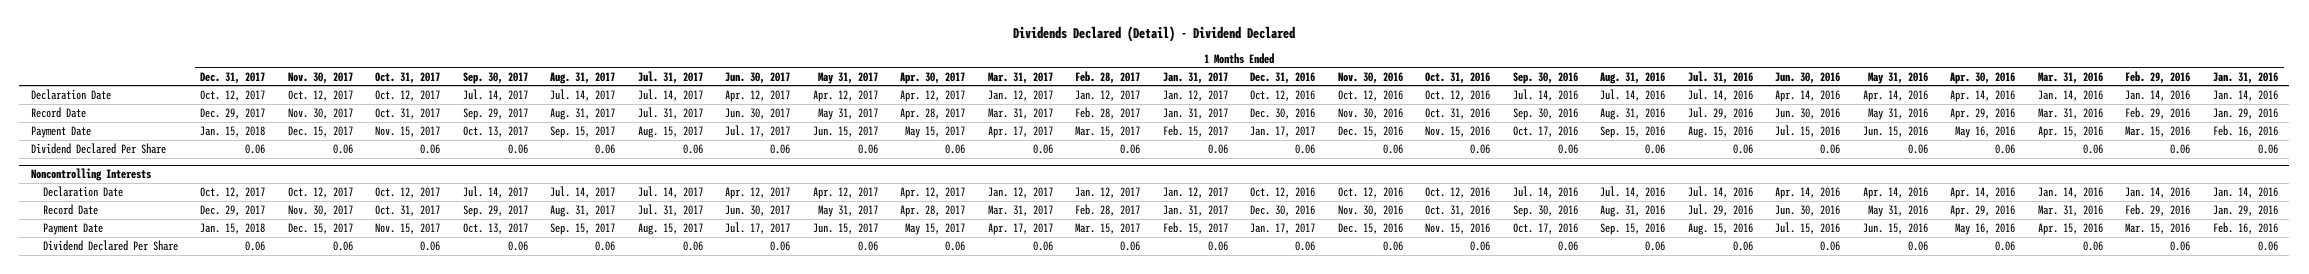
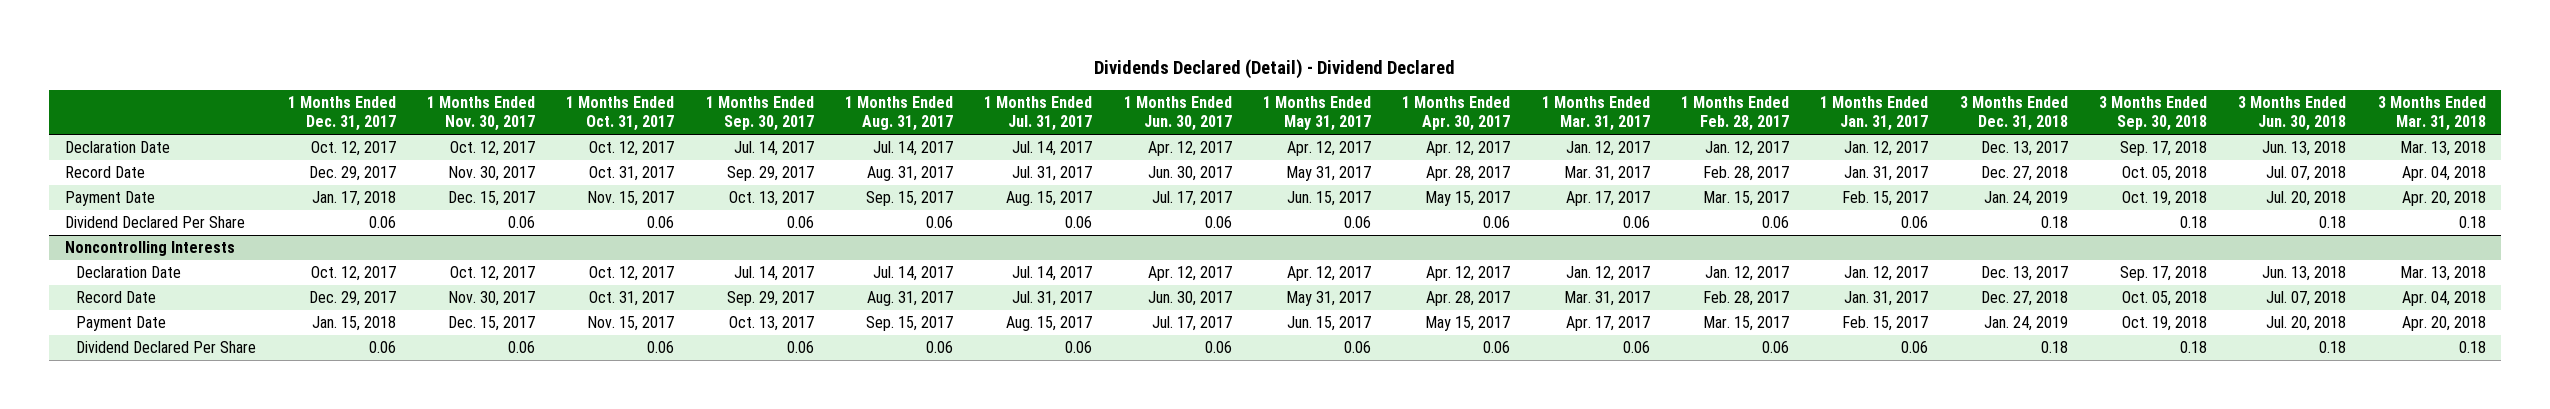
- | 1 Months Ended Dec. 31, 2017 | 1 Months Ended Nov. 30, 2017 | 1 Months Ended Oct. 31, 2017 | 1 Months Ended Sep. 30, 2017 | 1 Months Ended Aug. 31, 2017 | 1 Months Ended Jul. 31, 2017 | 1 Months Ended Jun. 30, 2017 | 1 Months Ended May 31, 2017 | 1 Months Ended Apr. 30, 2017 | 1 Months Ended Mar. 31, 2017 | 1 Months Ended Feb. 28, 2017 | 1 Months Ended Jan. 31, 2017 | 1 Months Ended Dec. 31, 2016 | 1 Months Ended Nov. 30, 2016 | 1 Months Ended Oct. 31, 2016 | 1 Months Ended Sep. 30, 2016 | 1 Months Ended Aug. 31, 2016 | 1 Months Ended Jul. 31, 2016 | 1 Months Ended Jun. 30, 2016 | 1 Months Ended May 31, 2016 | 1 Months Ended Apr. 30, 2016 | 1 Months Ended Mar. 31, 2016 | 1 Months Ended Feb. 29, 2016 | 1 Months Ended Jan. 31, 2016
+ | 1 Months Ended Dec. 31, 2017 | 1 Months Ended Nov. 30, 2017 | 1 Months Ended Oct. 31, 2017 | 1 Months Ended Sep. 30, 2017 | 1 Months Ended Aug. 31, 2017 | 1 Months Ended Jul. 31, 2017 | 1 Months Ended Jun. 30, 2017 | 1 Months Ended May 31, 2017 | 1 Months Ended Apr. 30, 2017 | 1 Months Ended Mar. 31, 2017 | 1 Months Ended Feb. 28, 2017 | 1 Months Ended Jan. 31, 2017 | 3 Months Ended Dec. 31, 2018 | 3 Months Ended Sep. 30, 2018 | 3 Months Ended Jun. 30, 2018 | 3 Months Ended Mar. 31, 2018
- Payment Date | Jan. 15, 2018 | Dec. 15, 2017 | Nov. 15, 2017 | Oct. 13, 2017 | Sep. 15, 2017 | Aug. 15, 2017 | Jul. 17, 2017 | Jun. 15, 2017 | May 15, 2017 | Apr. 17, 2017 | Mar. 15, 2017 | Feb. 15, 2017 | Jan. 17, 2017 | Dec. 15, 2016 | Nov. 15, 2016 | Oct. 17, 2016 | Sep. 15, 2016 | Aug. 15, 2016 | Jul. 15, 2016 | Jun. 15, 2016 | May 16, 2016 | Apr. 15, 2016 | Mar. 15, 2016 | Feb. 16, 2016
+ Payment Date | Jan. 17, 2018 | Dec. 15, 2017 | Nov. 15, 2017 | Oct. 13, 2017 | Sep. 15, 2017 | Aug. 15, 2017 | Jul. 17, 2017 | Jun. 15, 2017 | May 15, 2017 | Apr. 17, 2017 | Mar. 15, 2017 | Feb. 15, 2017 | Jan. 24, 2019 | Oct. 19, 2018 | Jul. 20, 2018 | Apr. 20, 2018

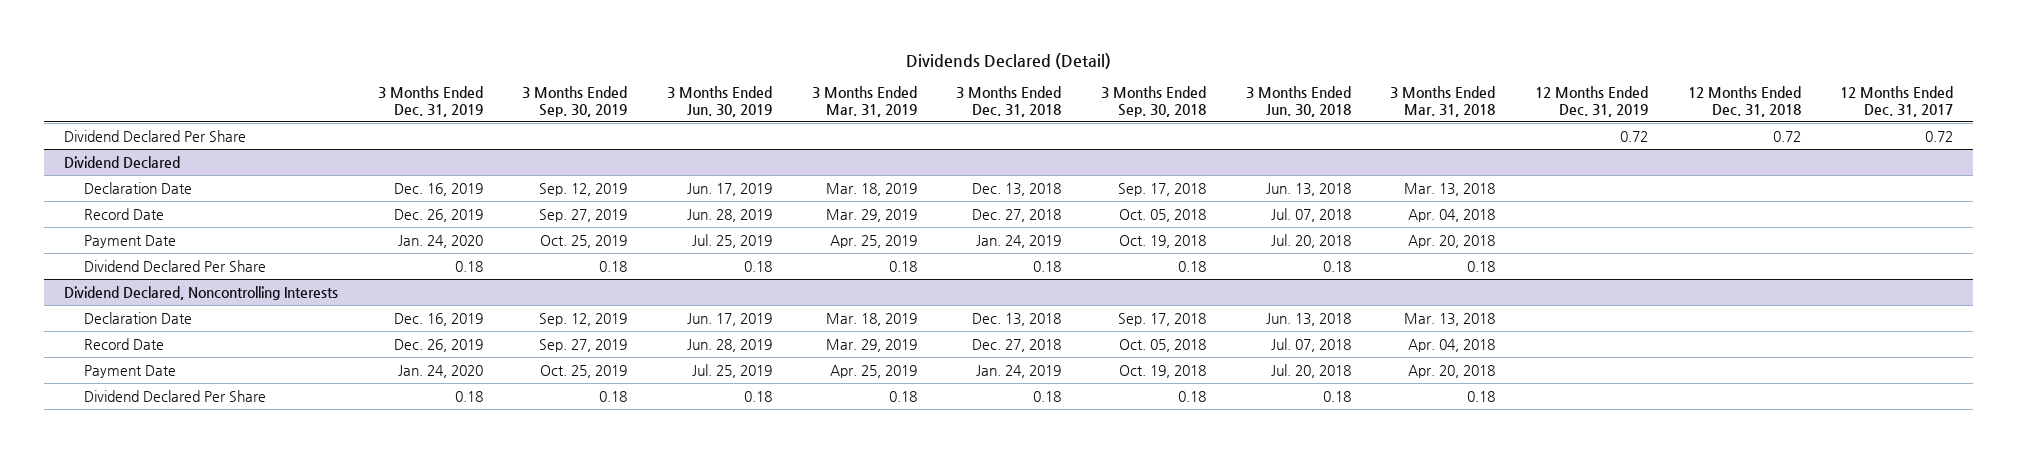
- Dividends Declared (Detail) - Dividend Declared
+ Dividends Declared (Detail)
- | 1 Months Ended Dec. 31, 2017 | 1 Months Ended Nov. 30, 2017 | 1 Months Ended Oct. 31, 2017 | 1 Months Ended Sep. 30, 2017 | 1 Months Ended Aug. 31, 2017 | 1 Months Ended Jul. 31, 2017 | 1 Months Ended Jun. 30, 2017 | 1 Months Ended May 31, 2017 | 1 Months Ended Apr. 30, 2017 | 1 Months Ended Mar. 31, 2017 | 1 Months Ended Feb. 28, 2017 | 1 Months Ended Jan. 31, 2017 | 3 Months Ended Dec. 31, 2018 | 3 Months Ended Sep. 30, 2018 | 3 Months Ended Jun. 30, 2018 | 3 Months Ended Mar. 31, 2018
+ | 3 Months Ended Dec. 31, 2019 | 3 Months Ended Sep. 30, 2019 | 3 Months Ended Jun. 30, 2019 | 3 Months Ended Mar. 31, 2019 | 3 Months Ended Dec. 31, 2018 | 3 Months Ended Sep. 30, 2018 | 3 Months Ended Jun. 30, 2018 | 3 Months Ended Mar. 31, 2018 | 12 Months Ended Dec. 31, 2019 | 12 Months Ended Dec. 31, 2018 | 12 Months Ended Dec. 31, 2017
- Declaration Date | Oct. 12, 2017 | Oct. 12, 2017 | Oct. 12, 2017 | Jul. 14, 2017 | Jul. 14, 2017 | Jul. 14, 2017 | Apr. 12, 2017 | Apr. 12, 2017 | Apr. 12, 2017 | Jan. 12, 2017 | Jan. 12, 2017 | Jan. 12, 2017 | Dec. 13, 2017 | Sep. 17, 2018 | Jun. 13, 2018 | Mar. 13, 2018
+ Dividend Declared Per Share | | | | | | | | | 0.72 | 0.72 | 0.72
+ Dividend Declared
+ Declaration Date | Dec. 16, 2019 | Sep. 12, 2019 | Jun. 17, 2019 | Mar. 18, 2019 | Dec. 13, 2018 | Sep. 17, 2018 | Jun. 13, 2018 | Mar. 13, 2018 | | |
- Noncontrolling Interests
- Declaration Date | Oct. 12, 2017 | Oct. 12, 2017 | Oct. 12, 2017 | Jul. 14, 2017 | Jul. 14, 2017 | Jul. 14, 2017 | Apr. 12, 2017 | Apr. 12, 2017 | Apr. 12, 2017 | Jan. 12, 2017 | Jan. 12, 2017 | Jan. 12, 2017 | Dec. 13, 2017 | Sep. 17, 2018 | Jun. 13, 2018 | Mar. 13, 2018
+ Dividend Declared, Noncontrolling Interests
+ Declaration Date | Dec. 16, 2019 | Sep. 12, 2019 | Jun. 17, 2019 | Mar. 18, 2019 | Dec. 13, 2018 | Sep. 17, 2018 | Jun. 13, 2018 | Mar. 13, 2018 | | |

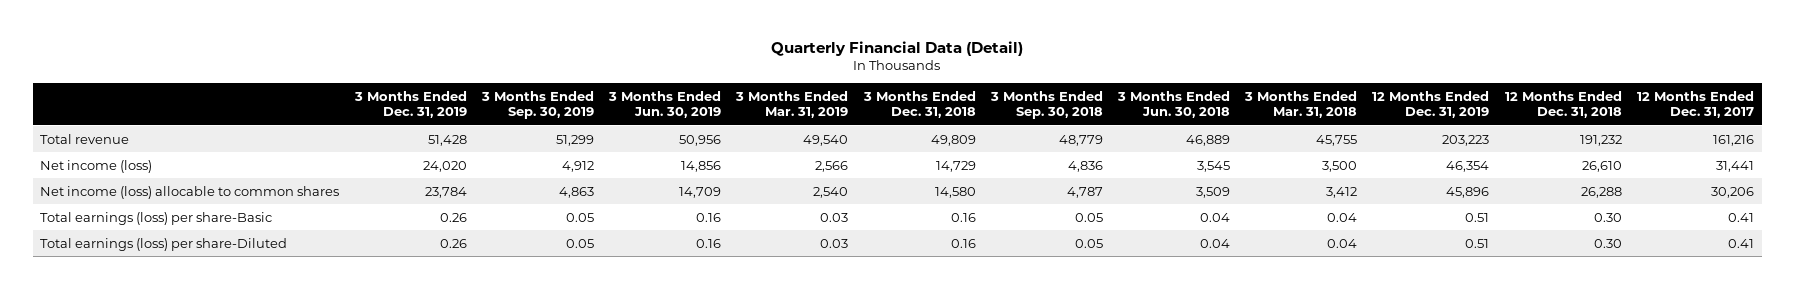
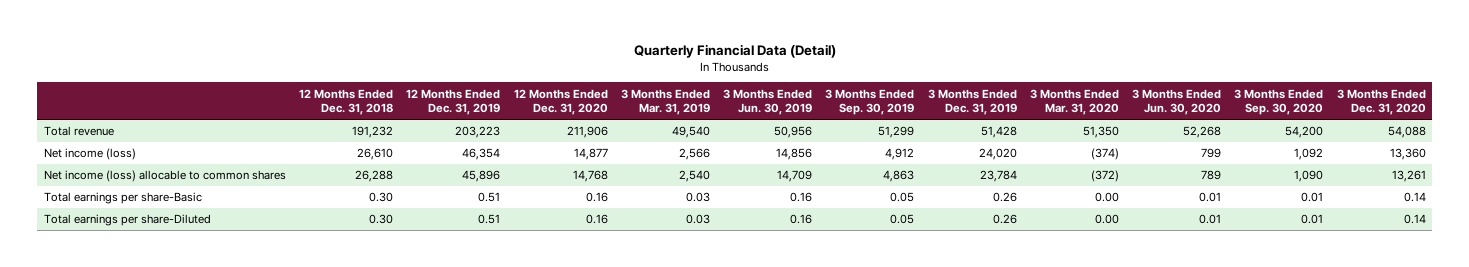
- | 3 Months Ended Dec. 31, 2019 | 3 Months Ended Sep. 30, 2019 | 3 Months Ended Jun. 30, 2019 | 3 Months Ended Mar. 31, 2019 | 3 Months Ended Dec. 31, 2018 | 3 Months Ended Sep. 30, 2018 | 3 Months Ended Jun. 30, 2018 | 3 Months Ended Mar. 31, 2018 | 12 Months Ended Dec. 31, 2019 | 12 Months Ended Dec. 31, 2018 | 12 Months Ended Dec. 31, 2017
+ | 12 Months Ended Dec. 31, 2018 | 12 Months Ended Dec. 31, 2019 | 12 Months Ended Dec. 31, 2020 | 3 Months Ended Mar. 31, 2019 | 3 Months Ended Jun. 30, 2019 | 3 Months Ended Sep. 30, 2019 | 3 Months Ended Dec. 31, 2019 | 3 Months Ended Mar. 31, 2020 | 3 Months Ended Jun. 30, 2020 | 3 Months Ended Sep. 30, 2020 | 3 Months Ended Dec. 31, 2020
- Total earnings (loss) per share-Basic | 0.26 | 0.05 | 0.16 | 0.03 | 0.16 | 0.05 | 0.04 | 0.04 | 0.51 | 0.30 | 0.41
- Total earnings (loss) per share-Diluted | 0.26 | 0.05 | 0.16 | 0.03 | 0.16 | 0.05 | 0.04 | 0.04 | 0.51 | 0.30 | 0.41
+ Total earnings per share-Basic | 0.30 | 0.51 | 0.16 | 0.03 | 0.16 | 0.05 | 0.26 | 0.00 | 0.01 | 0.01 | 0.14
+ Total earnings per share-Diluted | 0.30 | 0.51 | 0.16 | 0.03 | 0.16 | 0.05 | 0.26 | 0.00 | 0.01 | 0.01 | 0.14

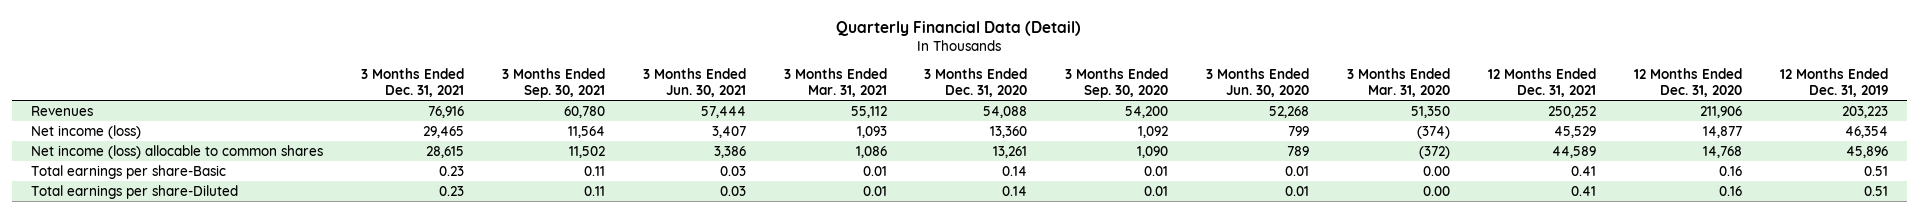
- | 12 Months Ended Dec. 31, 2018 | 12 Months Ended Dec. 31, 2019 | 12 Months Ended Dec. 31, 2020 | 3 Months Ended Mar. 31, 2019 | 3 Months Ended Jun. 30, 2019 | 3 Months Ended Sep. 30, 2019 | 3 Months Ended Dec. 31, 2019 | 3 Months Ended Mar. 31, 2020 | 3 Months Ended Jun. 30, 2020 | 3 Months Ended Sep. 30, 2020 | 3 Months Ended Dec. 31, 2020
+ | 3 Months Ended Dec. 31, 2021 | 3 Months Ended Sep. 30, 2021 | 3 Months Ended Jun. 30, 2021 | 3 Months Ended Mar. 31, 2021 | 3 Months Ended Dec. 31, 2020 | 3 Months Ended Sep. 30, 2020 | 3 Months Ended Jun. 30, 2020 | 3 Months Ended Mar. 31, 2020 | 12 Months Ended Dec. 31, 2021 | 12 Months Ended Dec. 31, 2020 | 12 Months Ended Dec. 31, 2019
- Total revenue | 191,232 | 203,223 | 211,906 | 49,540 | 50,956 | 51,299 | 51,428 | 51,350 | 52,268 | 54,200 | 54,088
+ Revenues | 76,916 | 60,780 | 57,444 | 55,112 | 54,088 | 54,200 | 52,268 | 51,350 | 250,252 | 211,906 | 203,223

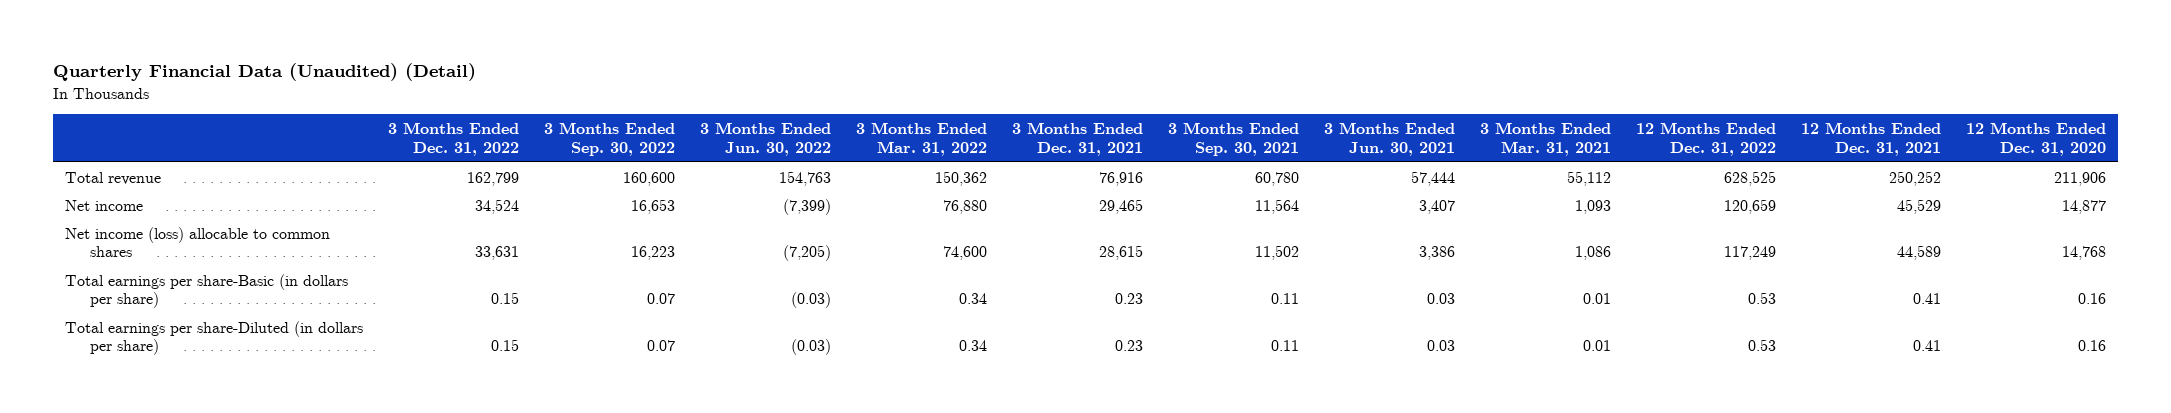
- Quarterly Financial Data (Detail)
+ Quarterly Financial Data (Unaudited) (Detail)
- | 3 Months Ended Dec. 31, 2021 | 3 Months Ended Sep. 30, 2021 | 3 Months Ended Jun. 30, 2021 | 3 Months Ended Mar. 31, 2021 | 3 Months Ended Dec. 31, 2020 | 3 Months Ended Sep. 30, 2020 | 3 Months Ended Jun. 30, 2020 | 3 Months Ended Mar. 31, 2020 | 12 Months Ended Dec. 31, 2021 | 12 Months Ended Dec. 31, 2020 | 12 Months Ended Dec. 31, 2019
+ | 3 Months Ended Dec. 31, 2022 | 3 Months Ended Sep. 30, 2022 | 3 Months Ended Jun. 30, 2022 | 3 Months Ended Mar. 31, 2022 | 3 Months Ended Dec. 31, 2021 | 3 Months Ended Sep. 30, 2021 | 3 Months Ended Jun. 30, 2021 | 3 Months Ended Mar. 31, 2021 | 12 Months Ended Dec. 31, 2022 | 12 Months Ended Dec. 31, 2021 | 12 Months Ended Dec. 31, 2020
- Revenues | 76,916 | 60,780 | 57,444 | 55,112 | 54,088 | 54,200 | 52,268 | 51,350 | 250,252 | 211,906 | 203,223
- Net income (loss) | 29,465 | 11,564 | 3,407 | 1,093 | 13,360 | 1,092 | 799 | (374) | 45,529 | 14,877 | 46,354
+ Total revenue | 162,799 | 160,600 | 154,763 | 150,362 | 76,916 | 60,780 | 57,444 | 55,112 | 628,525 | 250,252 | 211,906
+ Net income | 34,524 | 16,653 | (7,399) | 76,880 | 29,465 | 11,564 | 3,407 | 1,093 | 120,659 | 45,529 | 14,877
- Total earnings per share-Basic | 0.23 | 0.11 | 0.03 | 0.01 | 0.14 | 0.01 | 0.01 | 0.00 | 0.41 | 0.16 | 0.51
- Total earnings per share-Diluted | 0.23 | 0.11 | 0.03 | 0.01 | 0.14 | 0.01 | 0.01 | 0.00 | 0.41 | 0.16 | 0.51
+ Total earnings per share-Basic (in dollars per share) | 0.15 | 0.07 | (0.03) | 0.34 | 0.23 | 0.11 | 0.03 | 0.01 | 0.53 | 0.41 | 0.16
+ Total earnings per share-Diluted (in dollars per share) | 0.15 | 0.07 | (0.03) | 0.34 | 0.23 | 0.11 | 0.03 | 0.01 | 0.53 | 0.41 | 0.16

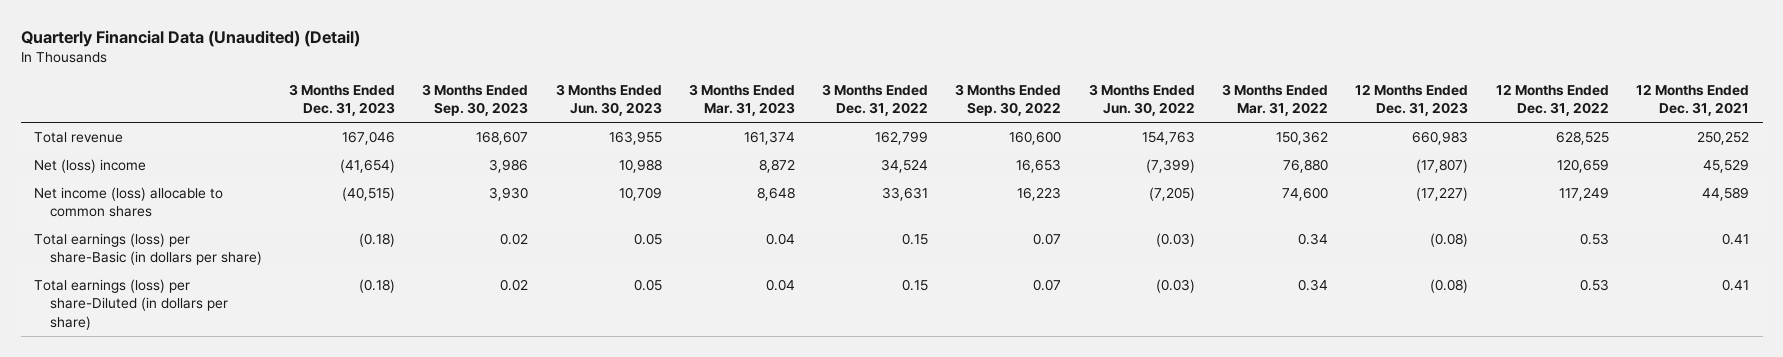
- | 3 Months Ended Dec. 31, 2022 | 3 Months Ended Sep. 30, 2022 | 3 Months Ended Jun. 30, 2022 | 3 Months Ended Mar. 31, 2022 | 3 Months Ended Dec. 31, 2021 | 3 Months Ended Sep. 30, 2021 | 3 Months Ended Jun. 30, 2021 | 3 Months Ended Mar. 31, 2021 | 12 Months Ended Dec. 31, 2022 | 12 Months Ended Dec. 31, 2021 | 12 Months Ended Dec. 31, 2020
+ | 3 Months Ended Dec. 31, 2023 | 3 Months Ended Sep. 30, 2023 | 3 Months Ended Jun. 30, 2023 | 3 Months Ended Mar. 31, 2023 | 3 Months Ended Dec. 31, 2022 | 3 Months Ended Sep. 30, 2022 | 3 Months Ended Jun. 30, 2022 | 3 Months Ended Mar. 31, 2022 | 12 Months Ended Dec. 31, 2023 | 12 Months Ended Dec. 31, 2022 | 12 Months Ended Dec. 31, 2021
- Net income | 34,524 | 16,653 | (7,399) | 76,880 | 29,465 | 11,564 | 3,407 | 1,093 | 120,659 | 45,529 | 14,877
+ Net (loss) income | (41,654) | 3,986 | 10,988 | 8,872 | 34,524 | 16,653 | (7,399) | 76,880 | (17,807) | 120,659 | 45,529
- Total earnings per share-Basic (in dollars per share) | 0.15 | 0.07 | (0.03) | 0.34 | 0.23 | 0.11 | 0.03 | 0.01 | 0.53 | 0.41 | 0.16
- Total earnings per share-Diluted (in dollars per share) | 0.15 | 0.07 | (0.03) | 0.34 | 0.23 | 0.11 | 0.03 | 0.01 | 0.53 | 0.41 | 0.16
+ Total earnings (loss) per share-Basic (in dollars per share) | (0.18) | 0.02 | 0.05 | 0.04 | 0.15 | 0.07 | (0.03) | 0.34 | (0.08) | 0.53 | 0.41
+ Total earnings (loss) per share-Diluted (in dollars per share) | (0.18) | 0.02 | 0.05 | 0.04 | 0.15 | 0.07 | (0.03) | 0.34 | (0.08) | 0.53 | 0.41

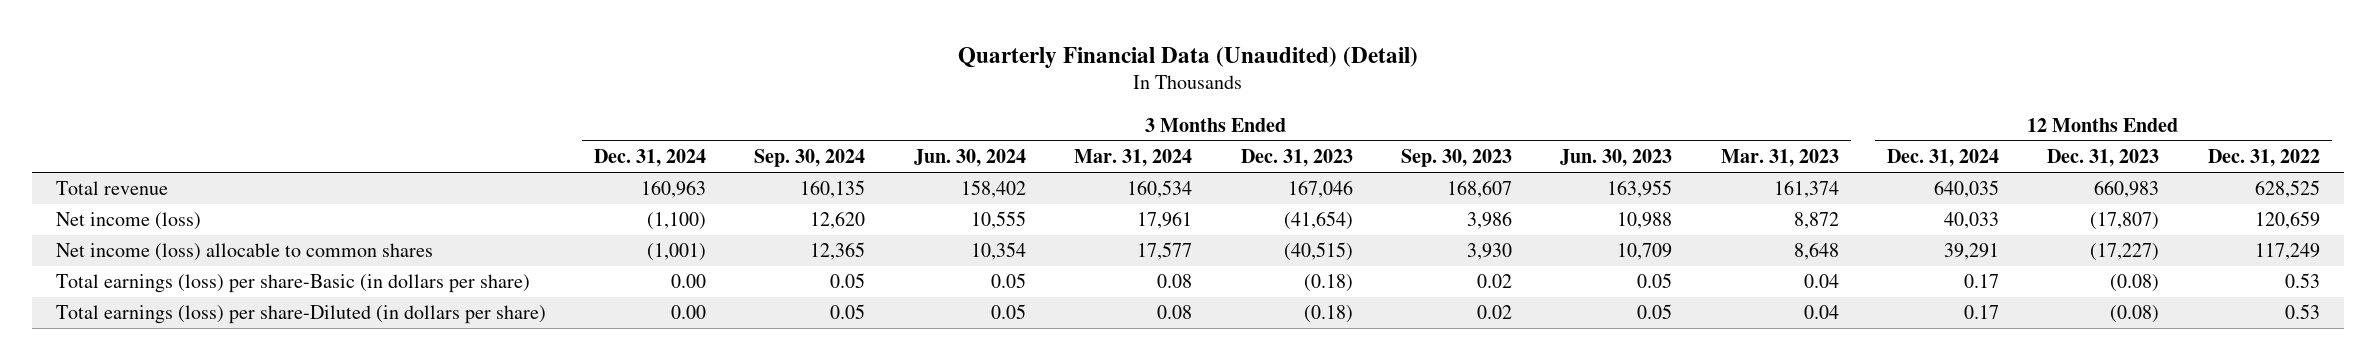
- | 3 Months Ended Dec. 31, 2023 | 3 Months Ended Sep. 30, 2023 | 3 Months Ended Jun. 30, 2023 | 3 Months Ended Mar. 31, 2023 | 3 Months Ended Dec. 31, 2022 | 3 Months Ended Sep. 30, 2022 | 3 Months Ended Jun. 30, 2022 | 3 Months Ended Mar. 31, 2022 | 12 Months Ended Dec. 31, 2023 | 12 Months Ended Dec. 31, 2022 | 12 Months Ended Dec. 31, 2021
+ | 3 Months Ended Dec. 31, 2024 | 3 Months Ended Sep. 30, 2024 | 3 Months Ended Jun. 30, 2024 | 3 Months Ended Mar. 31, 2024 | 3 Months Ended Dec. 31, 2023 | 3 Months Ended Sep. 30, 2023 | 3 Months Ended Jun. 30, 2023 | 3 Months Ended Mar. 31, 2023 | 12 Months Ended Dec. 31, 2024 | 12 Months Ended Dec. 31, 2023 | 12 Months Ended Dec. 31, 2022
- Net (loss) income | (41,654) | 3,986 | 10,988 | 8,872 | 34,524 | 16,653 | (7,399) | 76,880 | (17,807) | 120,659 | 45,529
+ Net income (loss) | (1,100) | 12,620 | 10,555 | 17,961 | (41,654) | 3,986 | 10,988 | 8,872 | 40,033 | (17,807) | 120,659

